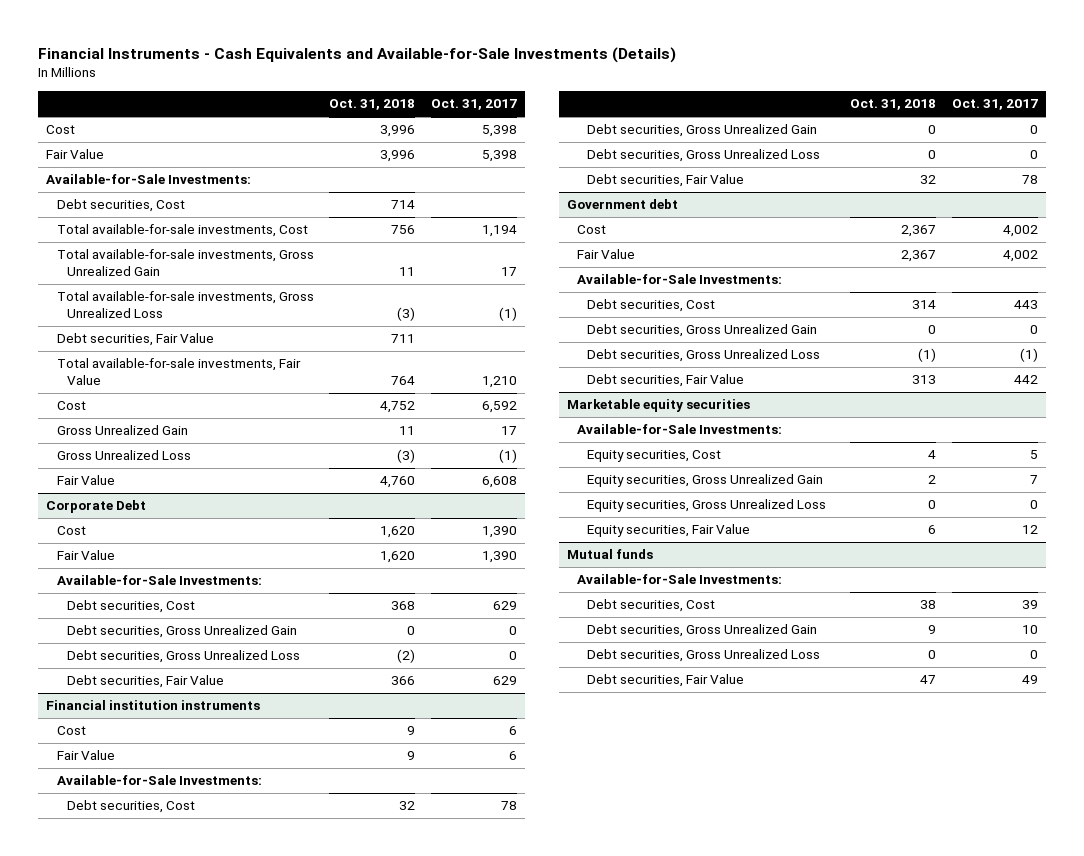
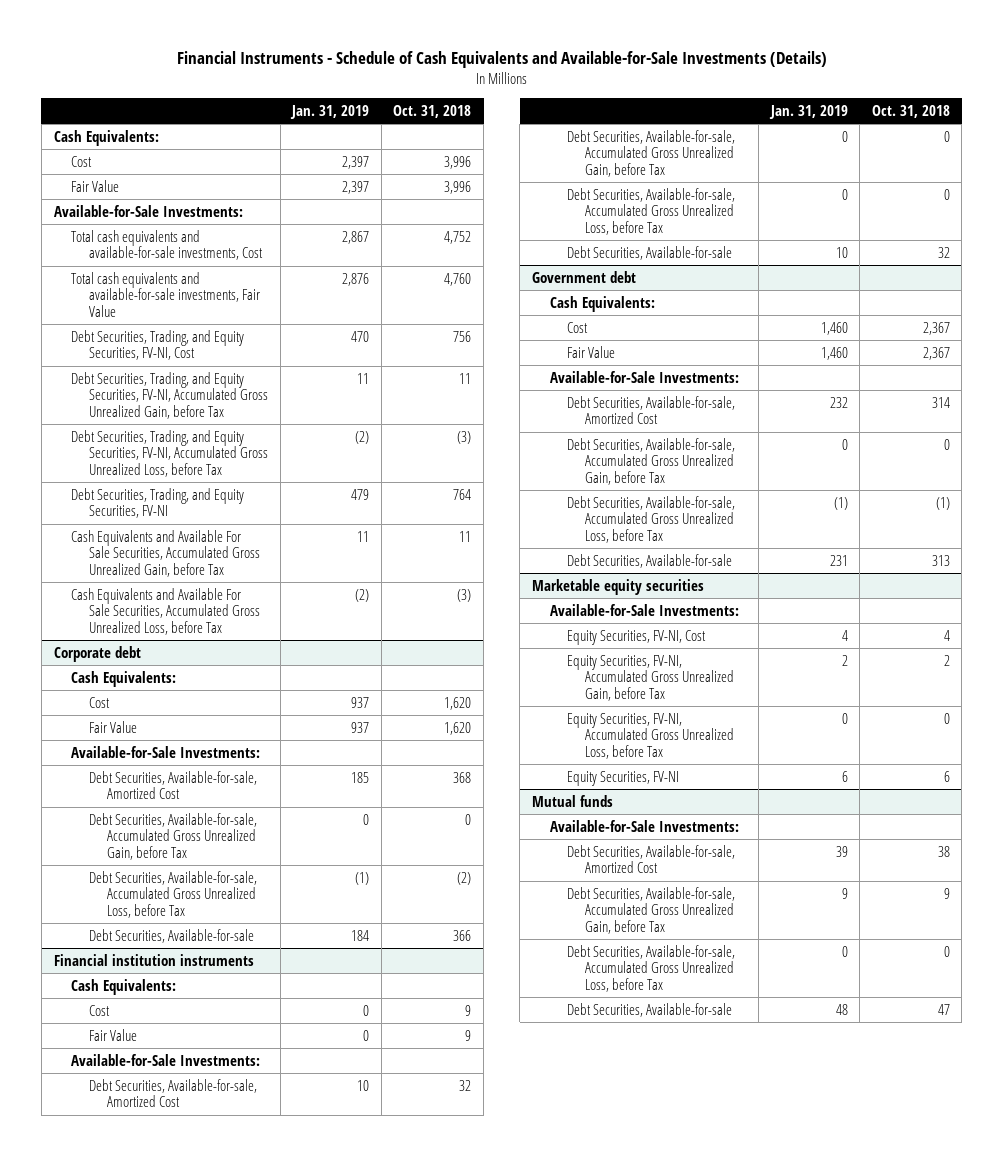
- Financial Instruments - Cash Equivalents and Available-for-Sale Investments (Details)
+ Financial Instruments - Schedule of Cash Equivalents and Available-for-Sale Investments (Details)
- | Oct. 31, 2018 | Oct. 31, 2017
+ | Jan. 31, 2019 | Oct. 31, 2018
+ Cash Equivalents:
- Debt securities, Cost | 714 |
- Total available-for-sale investments, Cost | 756 | 1,194
- Total available-for-sale investments, Gross Unrealized Gain | 11 | 17
- Total available-for-sale investments, Gross Unrealized Loss | (3) | (1)
- Debt securities, Fair Value | 711 |
- Total available-for-sale investments, Fair Value | 764 | 1,210
- Cost | 4,752 | 6,592
- Gross Unrealized Gain | 11 | 17
- Gross Unrealized Loss | (3) | (1)
- Fair Value | 4,760 | 6,608
- Corporate Debt
+ Total cash equivalents and available-for-sale investments, Cost | 2,867 | 4,752
+ Total cash equivalents and available-for-sale investments, Fair Value | 2,876 | 4,760
+ Debt Securities, Trading, and Equity Securities, FV-NI, Cost | 470 | 756
+ Debt Securities, Trading, and Equity Securities, FV-NI, Accumulated Gross Unrealized Gain, before Tax | 11 | 11
+ Debt Securities, Trading, and Equity Securities, FV-NI, Accumulated Gross Unrealized Loss, before Tax | (2) | (3)
+ Debt Securities, Trading, and Equity Securities, FV-NI | 479 | 764
+ Cash Equivalents and Available For Sale Securities, Accumulated Gross Unrealized Gain, before Tax | 11 | 11
+ Cash Equivalents and Available For Sale Securities, Accumulated Gross Unrealized Loss, before Tax | (2) | (3)
+ Corporate debt
+ Cash Equivalents:
- Debt securities, Cost | 368 | 629
- Debt securities, Gross Unrealized Gain | 0 | 0
- Debt securities, Gross Unrealized Loss | (2) | 0
- Debt securities, Fair Value | 366 | 629
+ Debt Securities, Available-for-sale, Amortized Cost | 185 | 368
+ Debt Securities, Available-for-sale, Accumulated Gross Unrealized Gain, before Tax | 0 | 0
+ Debt Securities, Available-for-sale, Accumulated Gross Unrealized Loss, before Tax | (1) | (2)
+ Debt Securities, Available-for-sale | 184 | 366
@ Financial institution instruments
+ Cash Equivalents:
- Debt securities, Cost | 32 | 78
- Debt securities, Gross Unrealized Gain | 0 | 0
- Debt securities, Gross Unrealized Loss | 0 | 0
- Debt securities, Fair Value | 32 | 78
+ Debt Securities, Available-for-sale, Amortized Cost | 10 | 32
+ Debt Securities, Available-for-sale, Accumulated Gross Unrealized Gain, before Tax | 0 | 0
+ Debt Securities, Available-for-sale, Accumulated Gross Unrealized Loss, before Tax | 0 | 0
+ Debt Securities, Available-for-sale | 10 | 32
@ Government debt
+ Cash Equivalents:
- Debt securities, Cost | 314 | 443
- Debt securities, Gross Unrealized Gain | 0 | 0
- Debt securities, Gross Unrealized Loss | (1) | (1)
- Debt securities, Fair Value | 313 | 442
+ Debt Securities, Available-for-sale, Amortized Cost | 232 | 314
+ Debt Securities, Available-for-sale, Accumulated Gross Unrealized Gain, before Tax | 0 | 0
+ Debt Securities, Available-for-sale, Accumulated Gross Unrealized Loss, before Tax | (1) | (1)
+ Debt Securities, Available-for-sale | 231 | 313
@ Marketable equity securities
- Equity securities, Cost | 4 | 5
- Equity securities, Gross Unrealized Gain | 2 | 7
- Equity securities, Gross Unrealized Loss | 0 | 0
- Equity securities, Fair Value | 6 | 12
+ Equity Securities, FV-NI, Cost | 4 | 4
+ Equity Securities, FV-NI, Accumulated Gross Unrealized Gain, before Tax | 2 | 2
+ Equity Securities, FV-NI, Accumulated Gross Unrealized Loss, before Tax | 0 | 0
+ Equity Securities, FV-NI | 6 | 6
@ Mutual funds
- Debt securities, Cost | 38 | 39
- Debt securities, Gross Unrealized Gain | 9 | 10
- Debt securities, Gross Unrealized Loss | 0 | 0
- Debt securities, Fair Value | 47 | 49
+ Debt Securities, Available-for-sale, Amortized Cost | 39 | 38
+ Debt Securities, Available-for-sale, Accumulated Gross Unrealized Gain, before Tax | 9 | 9
+ Debt Securities, Available-for-sale, Accumulated Gross Unrealized Loss, before Tax | 0 | 0
+ Debt Securities, Available-for-sale | 48 | 47

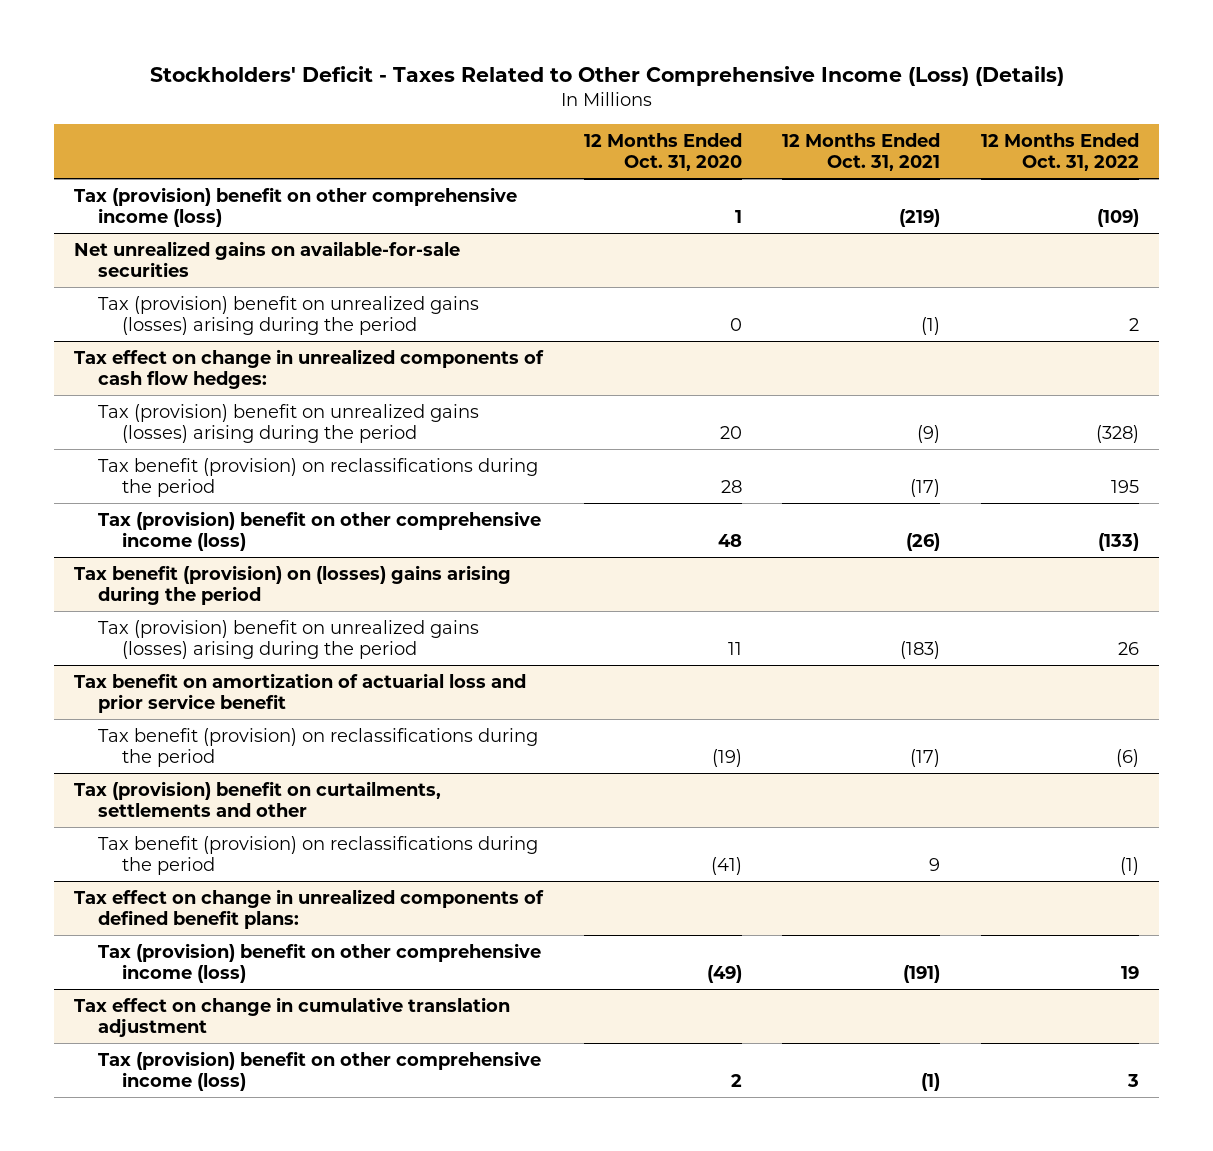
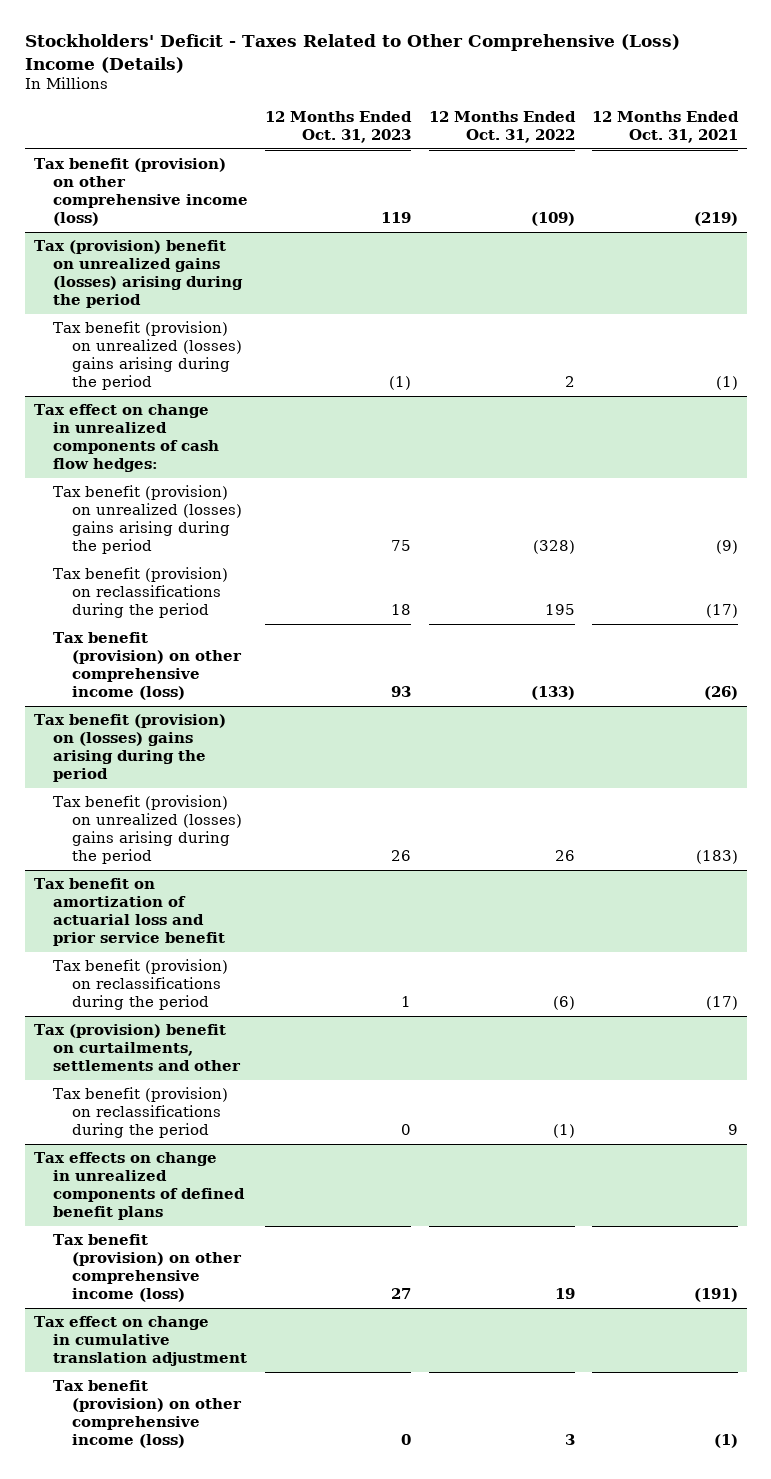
- Stockholders' Deficit - Taxes Related to Other Comprehensive Income (Loss) (Details)
+ Stockholders' Deficit - Taxes Related to Other Comprehensive (Loss) Income (Details)
- | 12 Months Ended Oct. 31, 2020 | 12 Months Ended Oct. 31, 2021 | 12 Months Ended Oct. 31, 2022
+ | 12 Months Ended Oct. 31, 2023 | 12 Months Ended Oct. 31, 2022 | 12 Months Ended Oct. 31, 2021
- Tax (provision) benefit on other comprehensive income (loss) | 1 | (219) | (109)
- Net unrealized gains on available-for-sale securities
- Tax (provision) benefit on unrealized gains (losses) arising during the period | 0 | (1) | 2
+ Tax benefit (provision) on other comprehensive income (loss) | 119 | (109) | (219)
+ Tax (provision) benefit on unrealized gains (losses) arising during the period
+ Tax benefit (provision) on unrealized (losses) gains arising during the period | (1) | 2 | (1)
@ Tax effect on change in unrealized components of cash flow hedges:
- Tax (provision) benefit on unrealized gains (losses) arising during the period | 20 | (9) | (328)
+ Tax benefit (provision) on unrealized (losses) gains arising during the period | 75 | (328) | (9)
- Tax (provision) benefit on other comprehensive income (loss) | 48 | (26) | (133)
+ Tax benefit (provision) on other comprehensive income (loss) | 93 | (133) | (26)
@ Tax benefit (provision) on (losses) gains arising during the period
- Tax (provision) benefit on unrealized gains (losses) arising during the period | 11 | (183) | 26
+ Tax benefit (provision) on unrealized (losses) gains arising during the period | 26 | 26 | (183)
- Tax effect on change in unrealized components of defined benefit plans:
- Tax (provision) benefit on other comprehensive income (loss) | (49) | (191) | 19
+ Tax effects on change in unrealized components of defined benefit plans
+ Tax benefit (provision) on other comprehensive income (loss) | 27 | 19 | (191)
@ Tax effect on change in cumulative translation adjustment
- Tax (provision) benefit on other comprehensive income (loss) | 2 | (1) | 3
+ Tax benefit (provision) on other comprehensive income (loss) | 0 | 3 | (1)

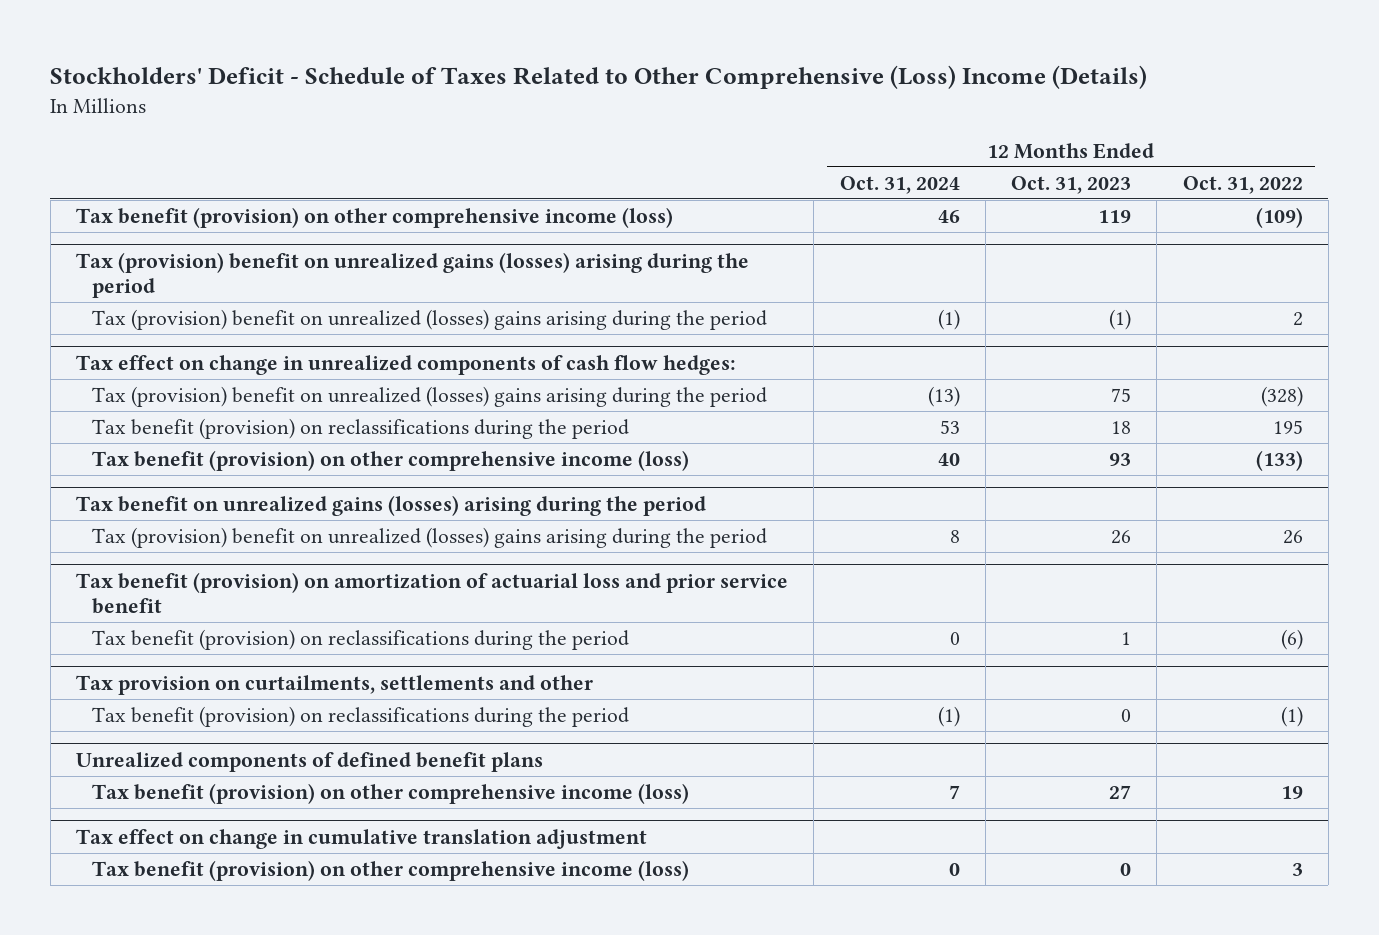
- Stockholders' Deficit - Taxes Related to Other Comprehensive (Loss) Income (Details)
+ Stockholders' Deficit - Schedule of Taxes Related to Other Comprehensive (Loss) Income (Details)
- | 12 Months Ended Oct. 31, 2023 | 12 Months Ended Oct. 31, 2022 | 12 Months Ended Oct. 31, 2021
+ | 12 Months Ended Oct. 31, 2024 | 12 Months Ended Oct. 31, 2023 | 12 Months Ended Oct. 31, 2022
@ Tax (provision) benefit on unrealized gains (losses) arising during the period
- Tax benefit (provision) on unrealized (losses) gains arising during the period | (1) | 2 | (1)
+ Tax (provision) benefit on unrealized (losses) gains arising during the period | (1) | (1) | 2
@ Tax effect on change in unrealized components of cash flow hedges:
- Tax benefit (provision) on unrealized (losses) gains arising during the period | 75 | (328) | (9)
+ Tax (provision) benefit on unrealized (losses) gains arising during the period | (13) | 75 | (328)
- Tax benefit (provision) on (losses) gains arising during the period
- Tax benefit (provision) on unrealized (losses) gains arising during the period | 26 | 26 | (183)
- Tax benefit on amortization of actuarial loss and prior service benefit
+ Tax benefit on unrealized gains (losses) arising during the period
+ Tax (provision) benefit on unrealized (losses) gains arising during the period | 8 | 26 | 26
+ Tax benefit (provision) on amortization of actuarial loss and prior service benefit
- Tax (provision) benefit on curtailments, settlements and other
+ Tax provision on curtailments, settlements and other
- Tax effects on change in unrealized components of defined benefit plans
+ Unrealized components of defined benefit plans

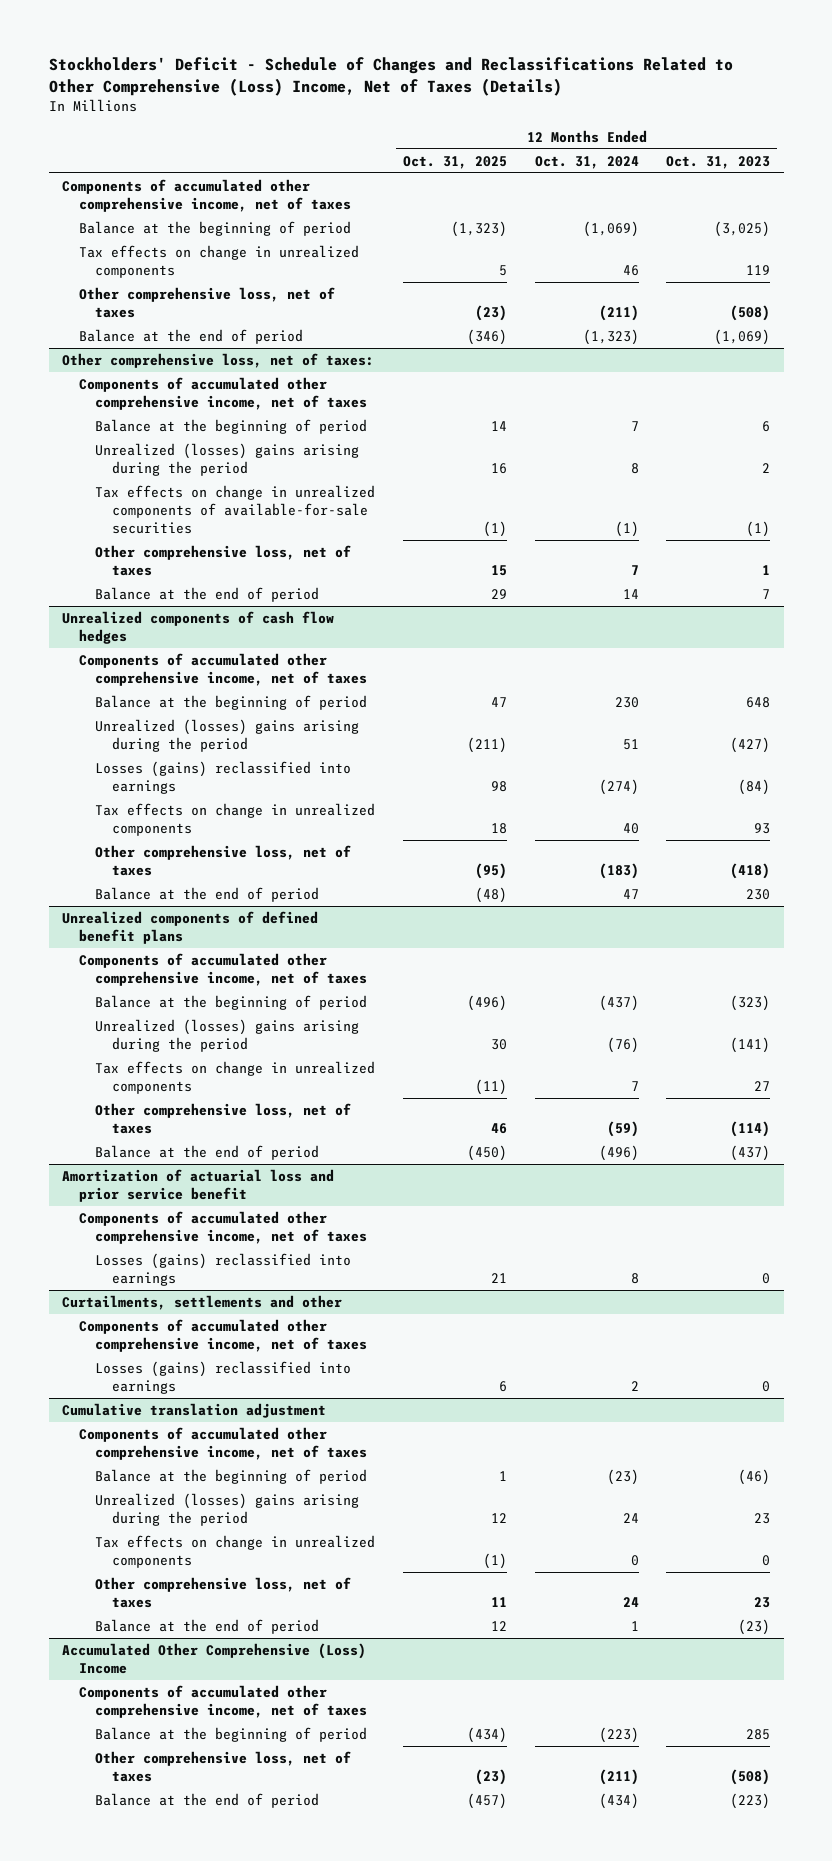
- Stockholders' Deficit - Schedule of Taxes Related to Other Comprehensive (Loss) Income (Details)
+ Stockholders' Deficit - Schedule of Changes and Reclassifications Related to Other Comprehensive (Loss) Income, Net of Taxes (Details)
- | 12 Months Ended Oct. 31, 2024 | 12 Months Ended Oct. 31, 2023 | 12 Months Ended Oct. 31, 2022
+ | 12 Months Ended Oct. 31, 2025 | 12 Months Ended Oct. 31, 2024 | 12 Months Ended Oct. 31, 2023
- Tax benefit (provision) on other comprehensive income (loss) | 46 | 119 | (109)
- Tax (provision) benefit on unrealized gains (losses) arising during the period
- Tax (provision) benefit on unrealized (losses) gains arising during the period | (1) | (1) | 2
- Tax effect on change in unrealized components of cash flow hedges:
- Tax (provision) benefit on unrealized (losses) gains arising during the period | (13) | 75 | (328)
- Tax benefit (provision) on reclassifications during the period | 53 | 18 | 195
- Tax benefit (provision) on other comprehensive income (loss) | 40 | 93 | (133)
- Tax benefit on unrealized gains (losses) arising during the period
- Tax (provision) benefit on unrealized (losses) gains arising during the period | 8 | 26 | 26
- Tax benefit (provision) on amortization of actuarial loss and prior service benefit
- Tax benefit (provision) on reclassifications during the period | 0 | 1 | (6)
- Tax provision on curtailments, settlements and other
- Tax benefit (provision) on reclassifications during the period | (1) | 0 | (1)
+ Components of accumulated other comprehensive income, net of taxes
+ Balance at the beginning of period | (1,323) | (1,069) | (3,025)
+ Tax effects on change in unrealized components | 5 | 46 | 119
+ Other comprehensive loss, net of taxes | (23) | (211) | (508)
+ Balance at the end of period | (346) | (1,323) | (1,069)
+ Other comprehensive loss, net of taxes:
+ Components of accumulated other comprehensive income, net of taxes
+ Balance at the beginning of period | 14 | 7 | 6
+ Unrealized (losses) gains arising during the period | 16 | 8 | 2
+ Tax effects on change in unrealized components of available-for-sale securities | (1) | (1) | (1)
+ Other comprehensive loss, net of taxes | 15 | 7 | 1
+ Balance at the end of period | 29 | 14 | 7
+ Unrealized components of cash flow hedges
+ Components of accumulated other comprehensive income, net of taxes
+ Balance at the beginning of period | 47 | 230 | 648
+ Unrealized (losses) gains arising during the period | (211) | 51 | (427)
+ Losses (gains) reclassified into earnings | 98 | (274) | (84)
+ Tax effects on change in unrealized components | 18 | 40 | 93
+ Other comprehensive loss, net of taxes | (95) | (183) | (418)
+ Balance at the end of period | (48) | 47 | 230
@ Unrealized components of defined benefit plans
- Tax benefit (provision) on other comprehensive income (loss) | 7 | 27 | 19
- Tax effect on change in cumulative translation adjustment
- Tax benefit (provision) on other comprehensive income (loss) | 0 | 0 | 3
@ Unrealized components of defined benefit plans
+ Components of accumulated other comprehensive income, net of taxes
+ Balance at the beginning of period | (496) | (437) | (323)
+ Unrealized (losses) gains arising during the period | 30 | (76) | (141)
+ Tax effects on change in unrealized components | (11) | 7 | 27
+ Other comprehensive loss, net of taxes | 46 | (59) | (114)
+ Balance at the end of period | (450) | (496) | (437)
+ Amortization of actuarial loss and prior service benefit
+ Components of accumulated other comprehensive income, net of taxes
+ Losses (gains) reclassified into earnings | 21 | 8 | 0
+ Curtailments, settlements and other
+ Components of accumulated other comprehensive income, net of taxes
+ Losses (gains) reclassified into earnings | 6 | 2 | 0
+ Cumulative translation adjustment
+ Components of accumulated other comprehensive income, net of taxes
+ Balance at the beginning of period | 1 | (23) | (46)
+ Unrealized (losses) gains arising during the period | 12 | 24 | 23
+ Tax effects on change in unrealized components | (1) | 0 | 0
+ Other comprehensive loss, net of taxes | 11 | 24 | 23
+ Balance at the end of period | 12 | 1 | (23)
+ Accumulated Other Comprehensive (Loss) Income
+ Components of accumulated other comprehensive income, net of taxes
+ Balance at the beginning of period | (434) | (223) | 285
+ Other comprehensive loss, net of taxes | (23) | (211) | (508)
+ Balance at the end of period | (457) | (434) | (223)

